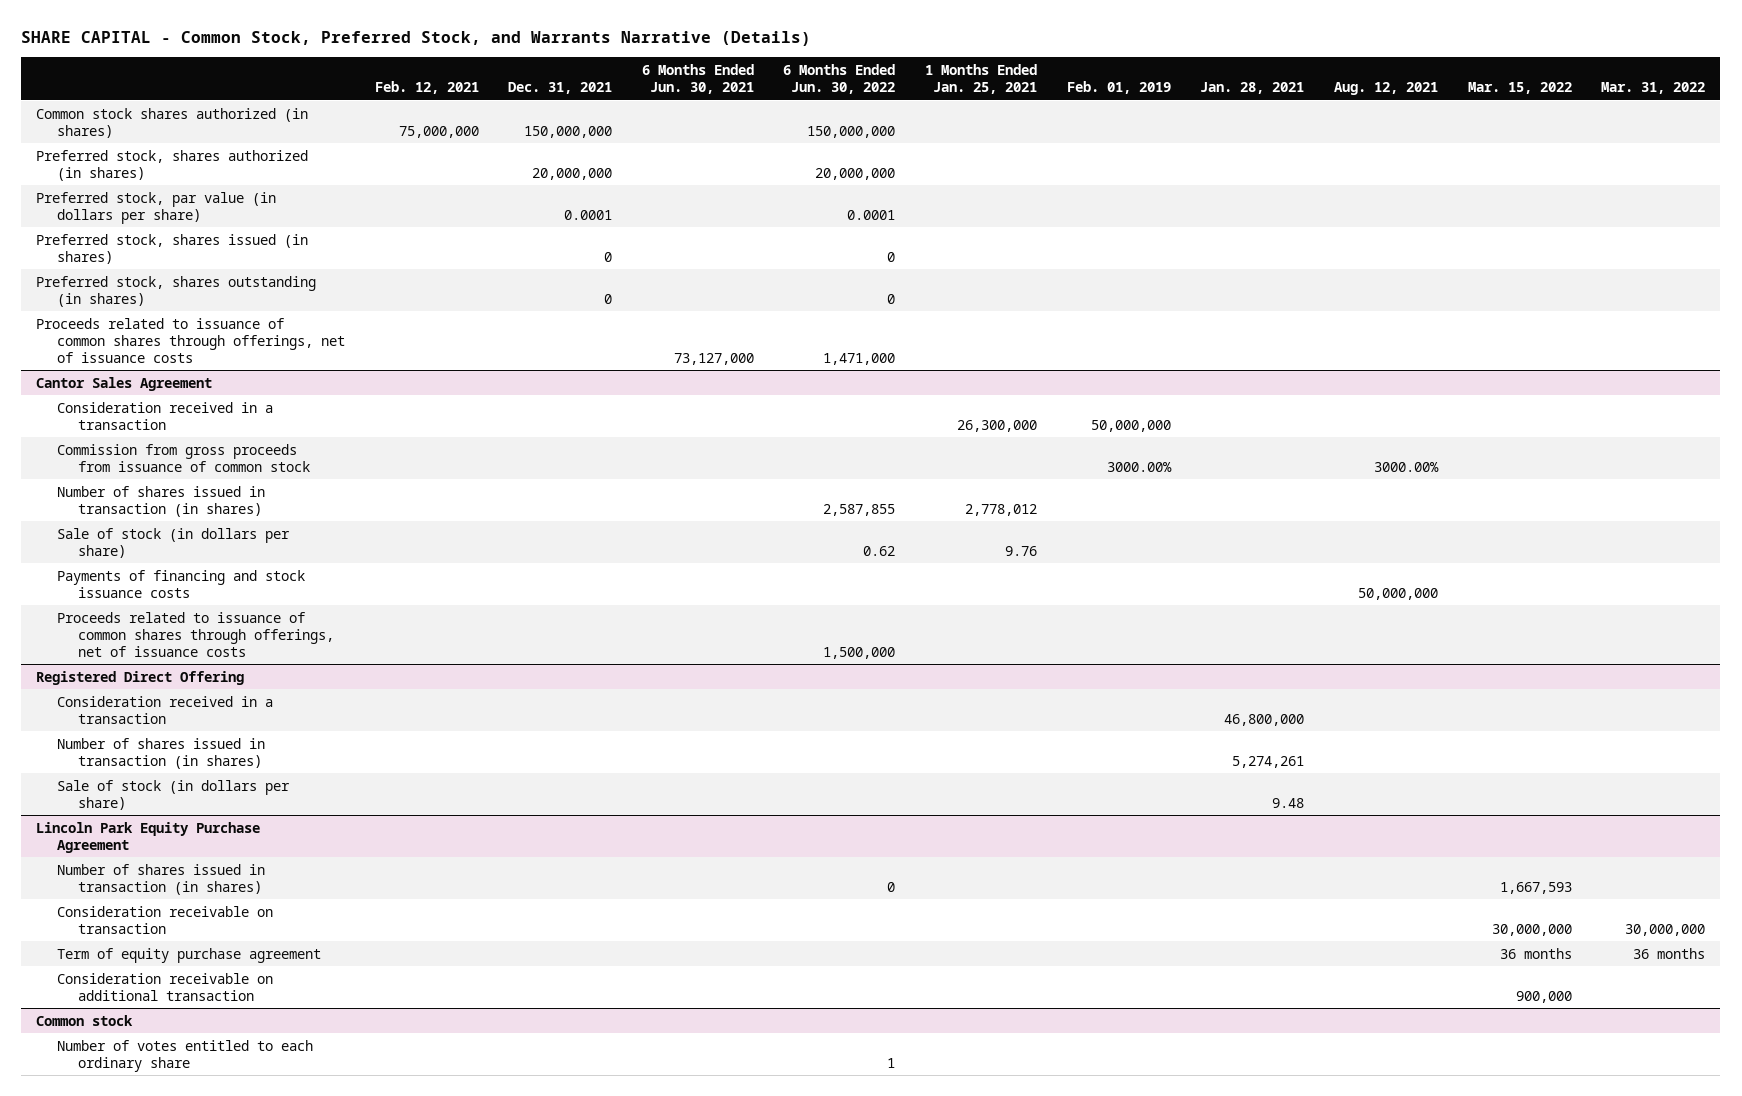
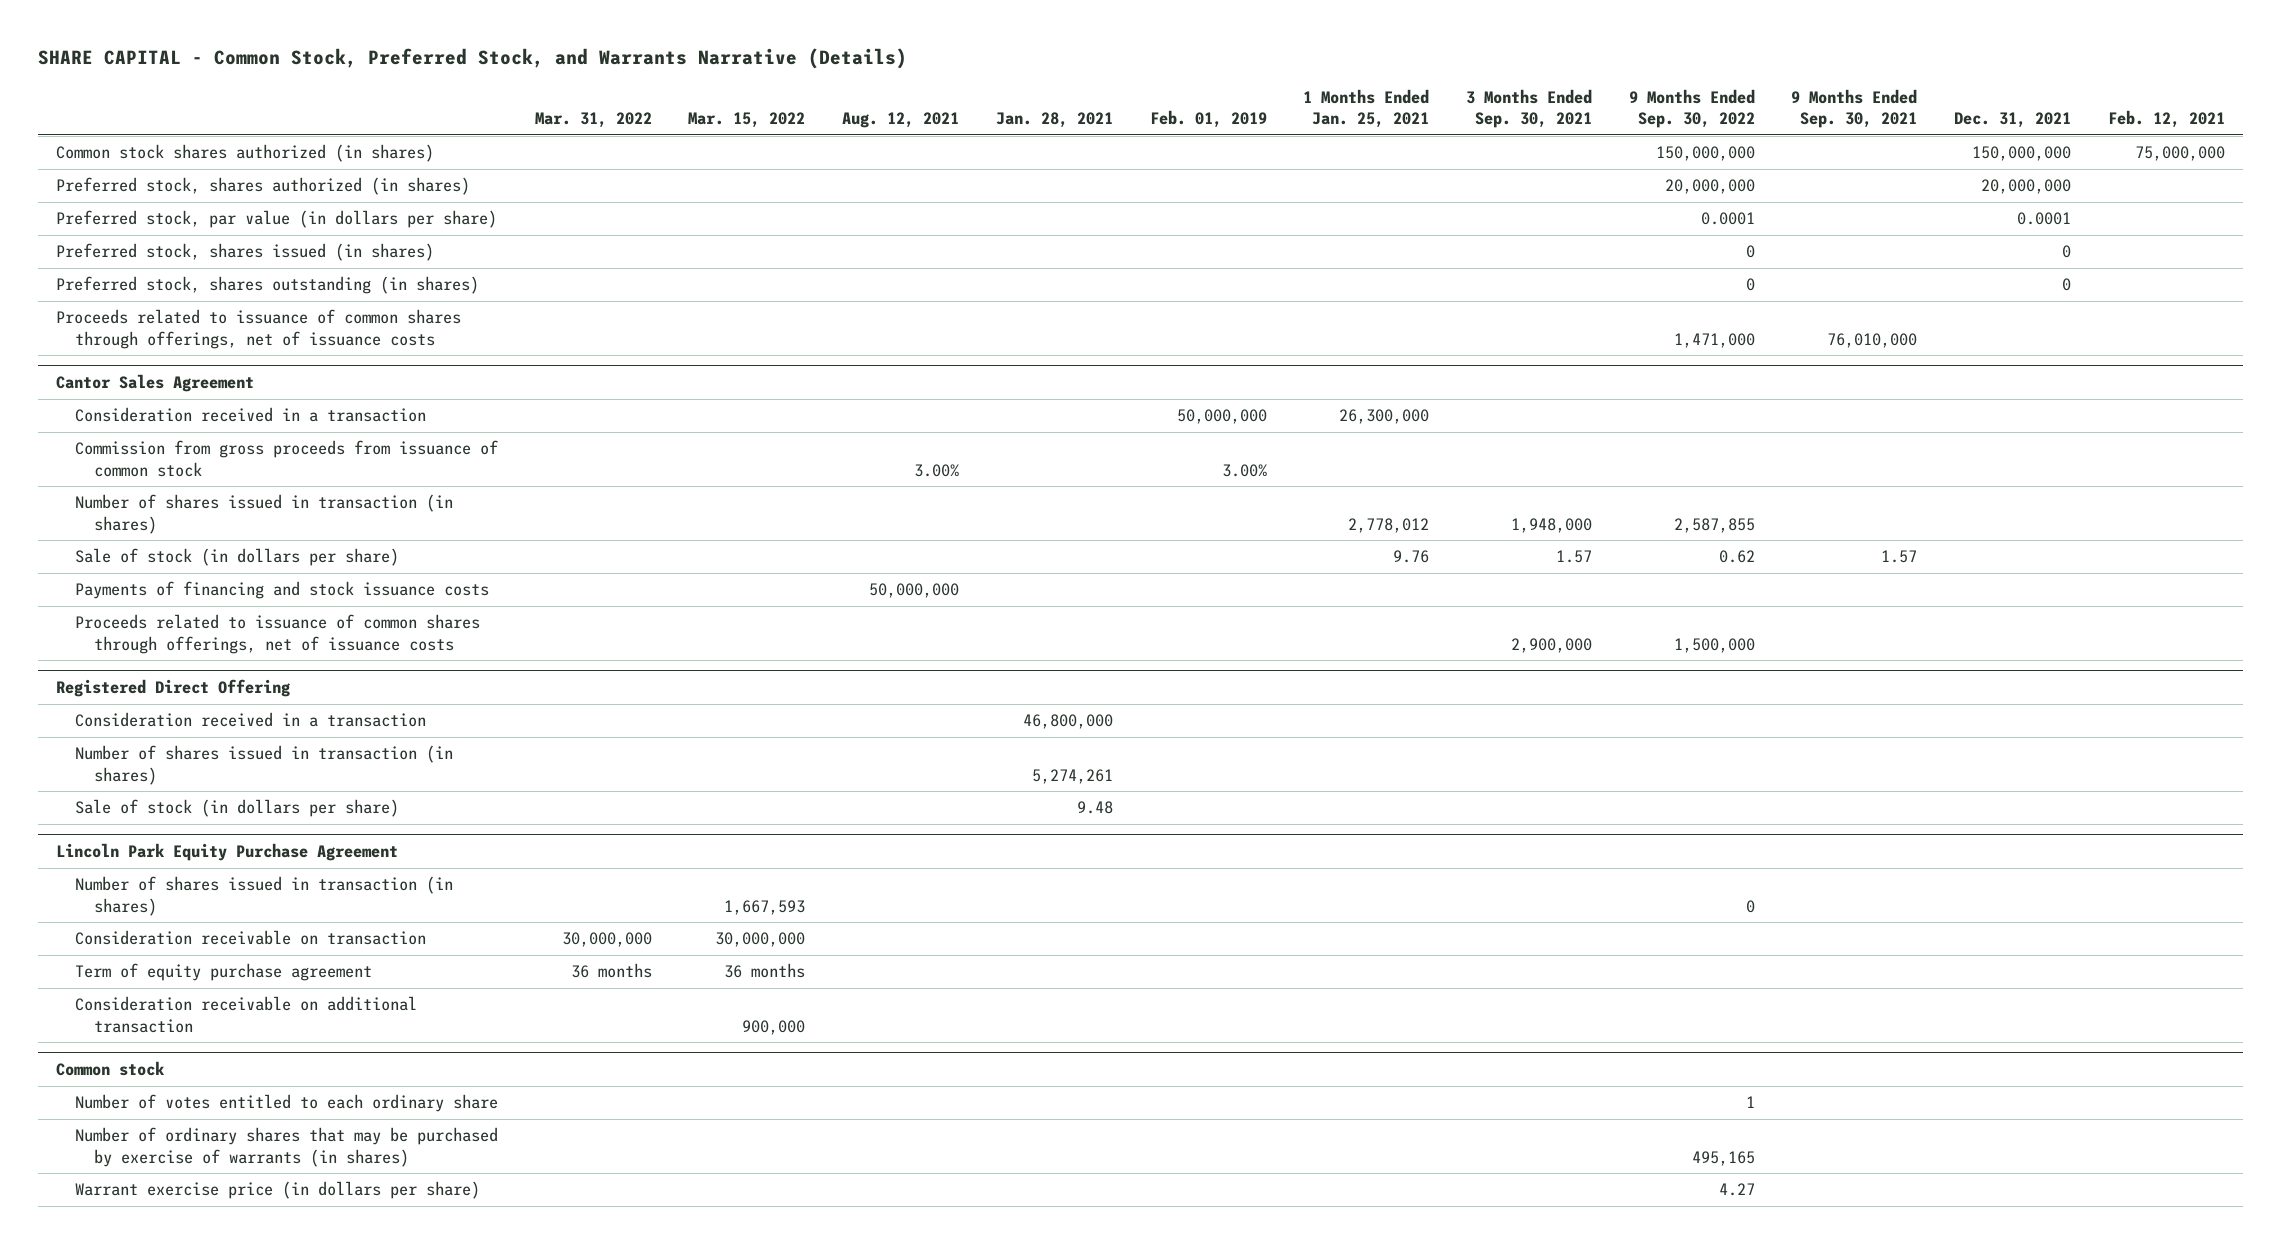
- | Feb. 12, 2021 | Dec. 31, 2021 | 6 Months Ended Jun. 30, 2021 | 6 Months Ended Jun. 30, 2022 | 1 Months Ended Jan. 25, 2021 | Feb. 01, 2019 | Jan. 28, 2021 | Aug. 12, 2021 | Mar. 15, 2022 | Mar. 31, 2022
+ | Mar. 31, 2022 | Mar. 15, 2022 | Aug. 12, 2021 | Jan. 28, 2021 | Feb. 01, 2019 | 1 Months Ended Jan. 25, 2021 | 3 Months Ended Sep. 30, 2021 | 9 Months Ended Sep. 30, 2022 | 9 Months Ended Sep. 30, 2021 | Dec. 31, 2021 | Feb. 12, 2021
@ Cantor Sales Agreement
- Commission from gross proceeds from issuance of common stock | | | | | | 3000.00% | | 3000.00% | |
+ Commission from gross proceeds from issuance of common stock | | | 3.00% | | 3.00% | | | | | |
@ Common stock
+ Number of ordinary shares that may be purchased by exercise of warrants (in shares) | | | | | | | | 495,165 | | |
+ Warrant exercise price (in dollars per share) | | | | | | | | 4.27 | | |

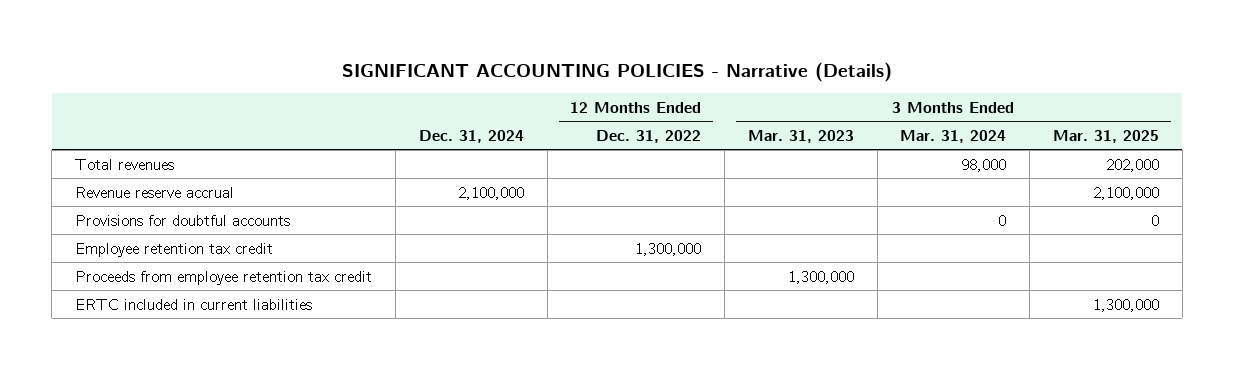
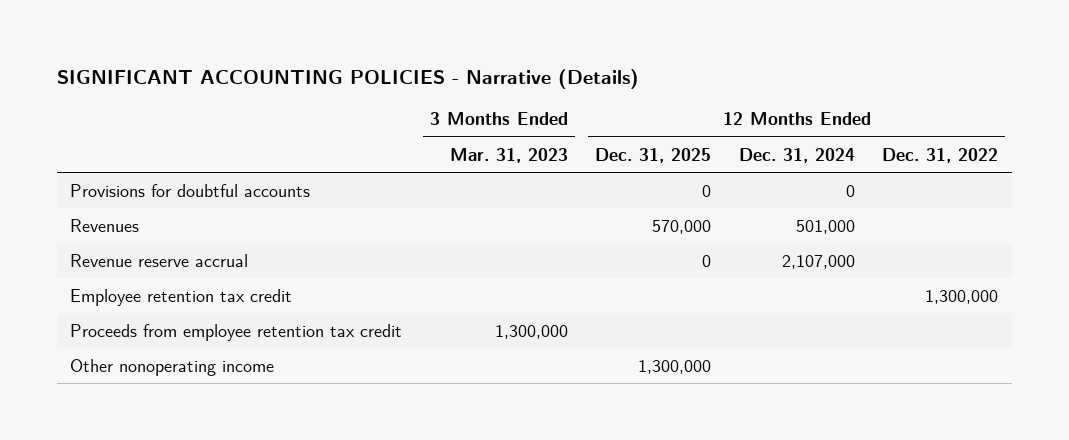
- | Dec. 31, 2024 | 12 Months Ended Dec. 31, 2022 | 3 Months Ended Mar. 31, 2023 | 3 Months Ended Mar. 31, 2024 | 3 Months Ended Mar. 31, 2025
+ | 3 Months Ended Mar. 31, 2023 | 12 Months Ended Dec. 31, 2025 | 12 Months Ended Dec. 31, 2024 | 12 Months Ended Dec. 31, 2022
- Total revenues | | | | 98,000 | 202,000
+ Revenues | | 570,000 | 501,000 |
moved down: Revenue reserve accrual | | 0 | 2,107,000 |
- ERTC included in current liabilities | | | | | 1,300,000
+ Other nonoperating income | | 1,300,000 | |

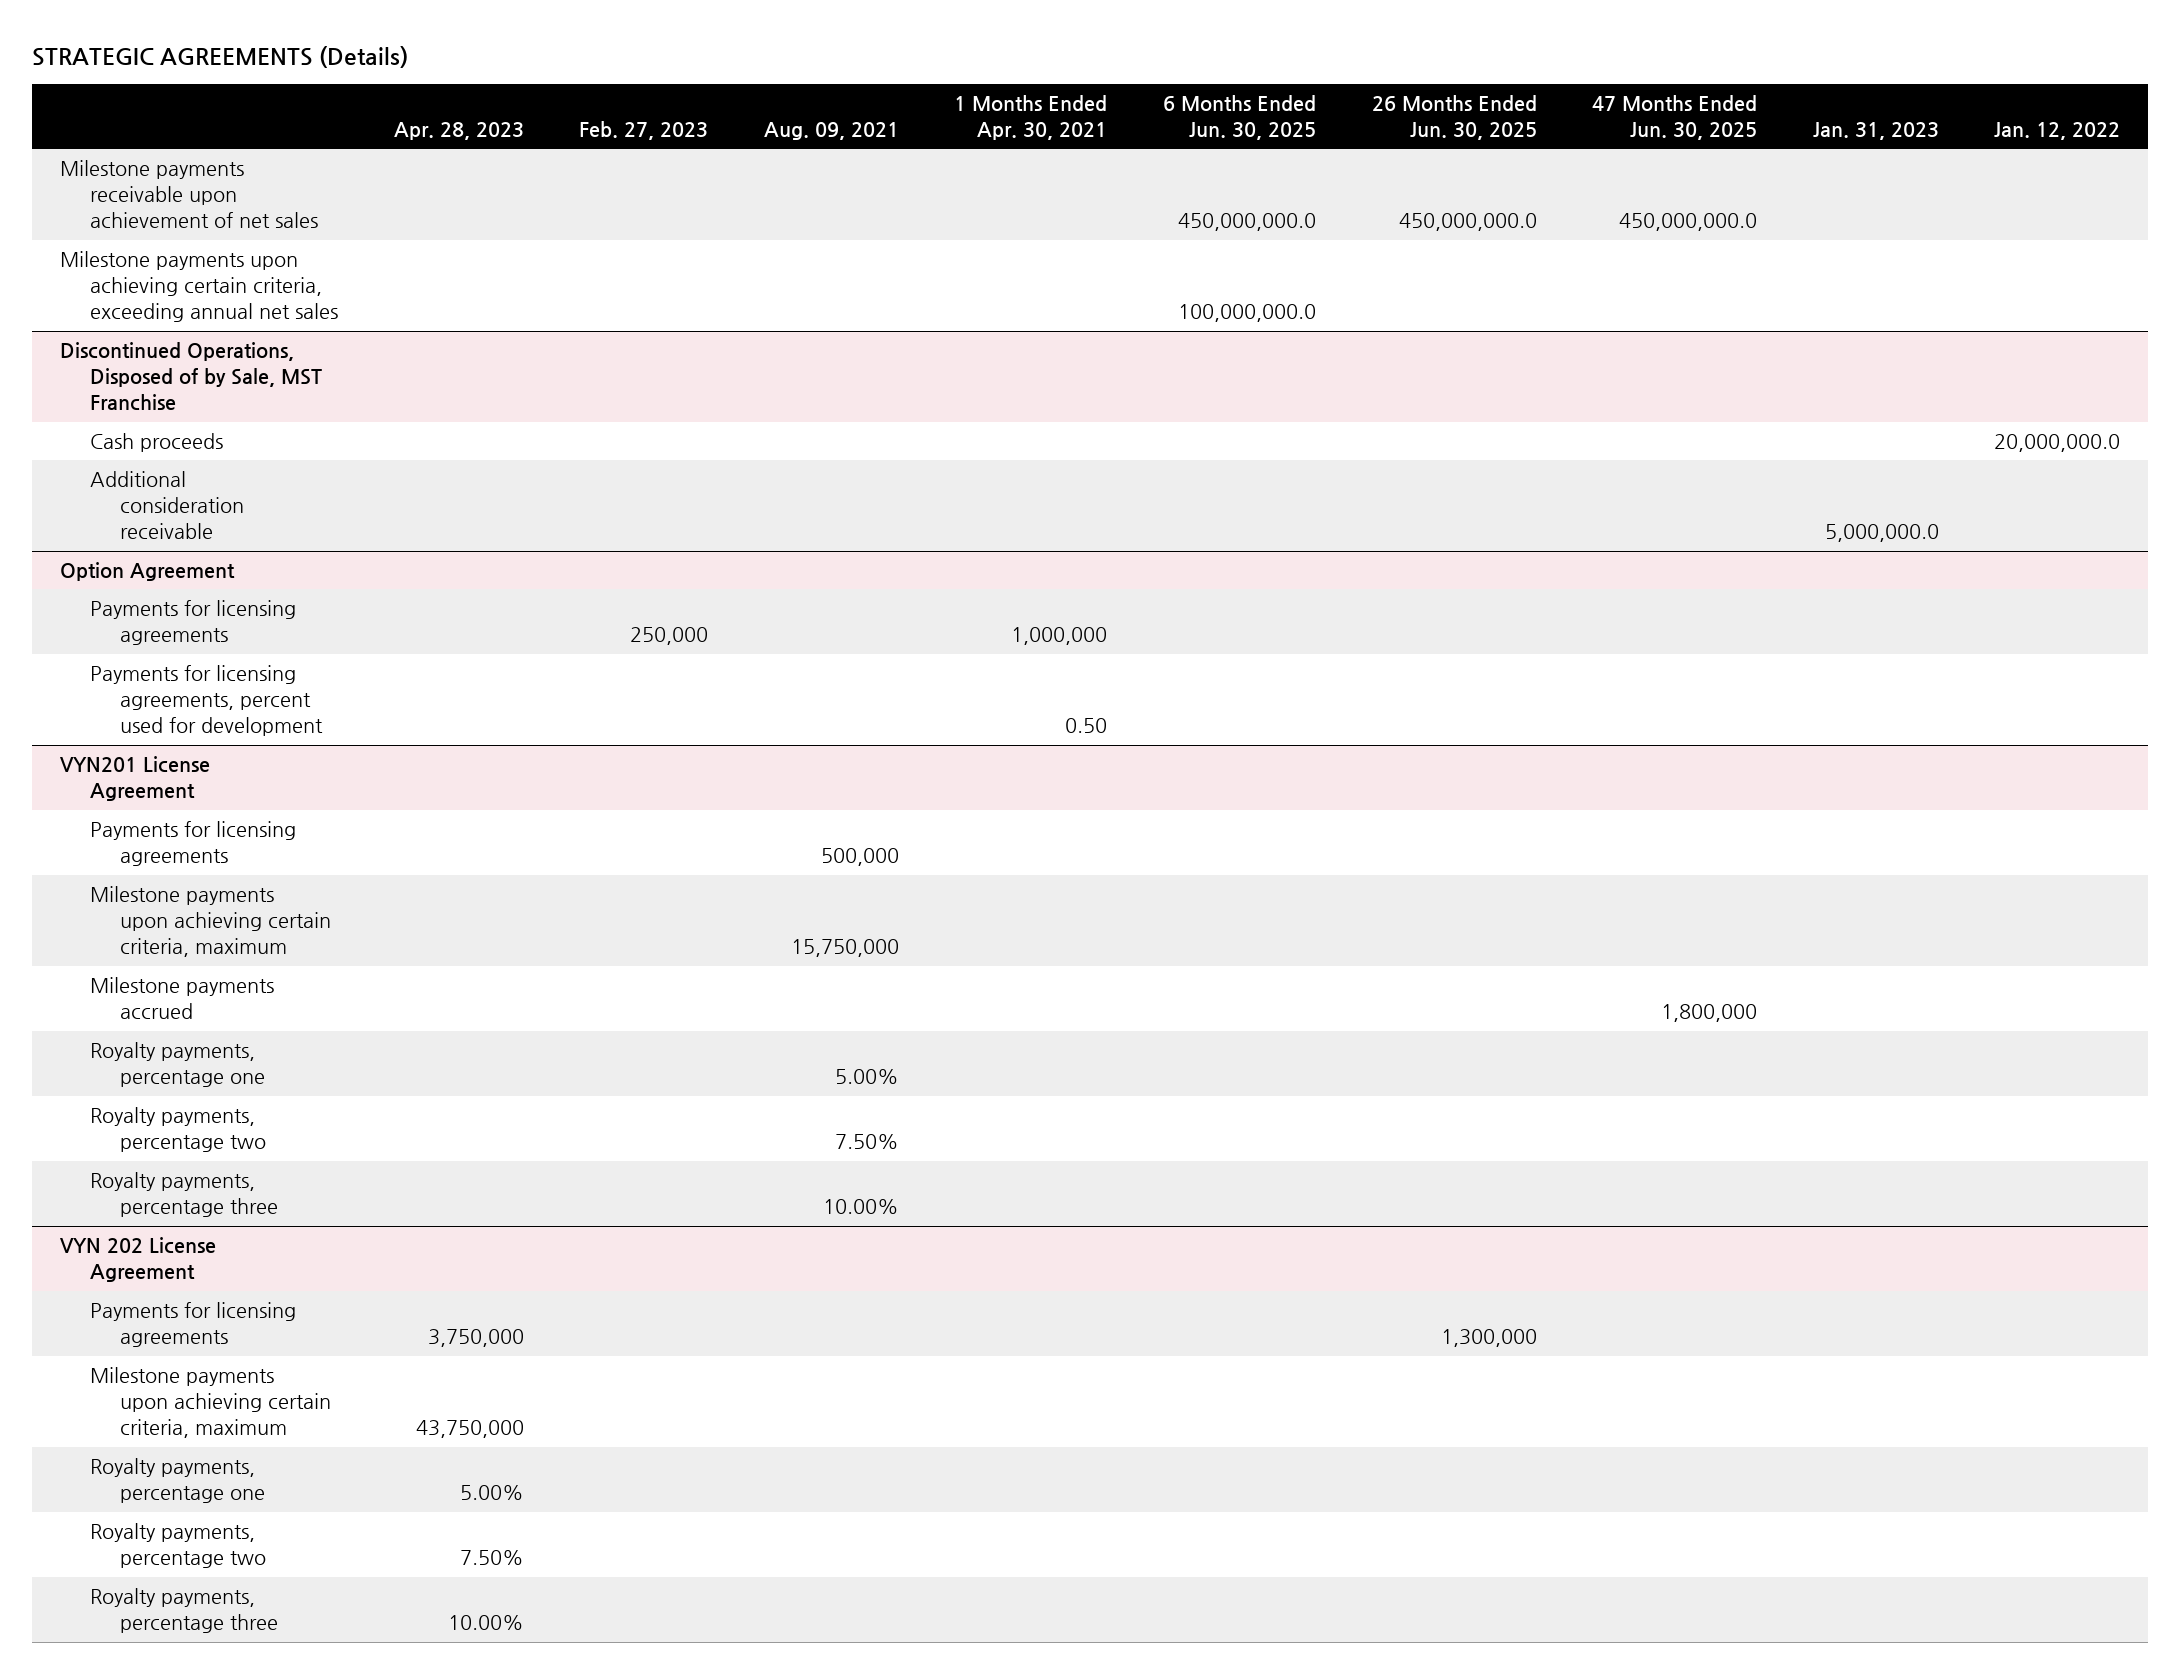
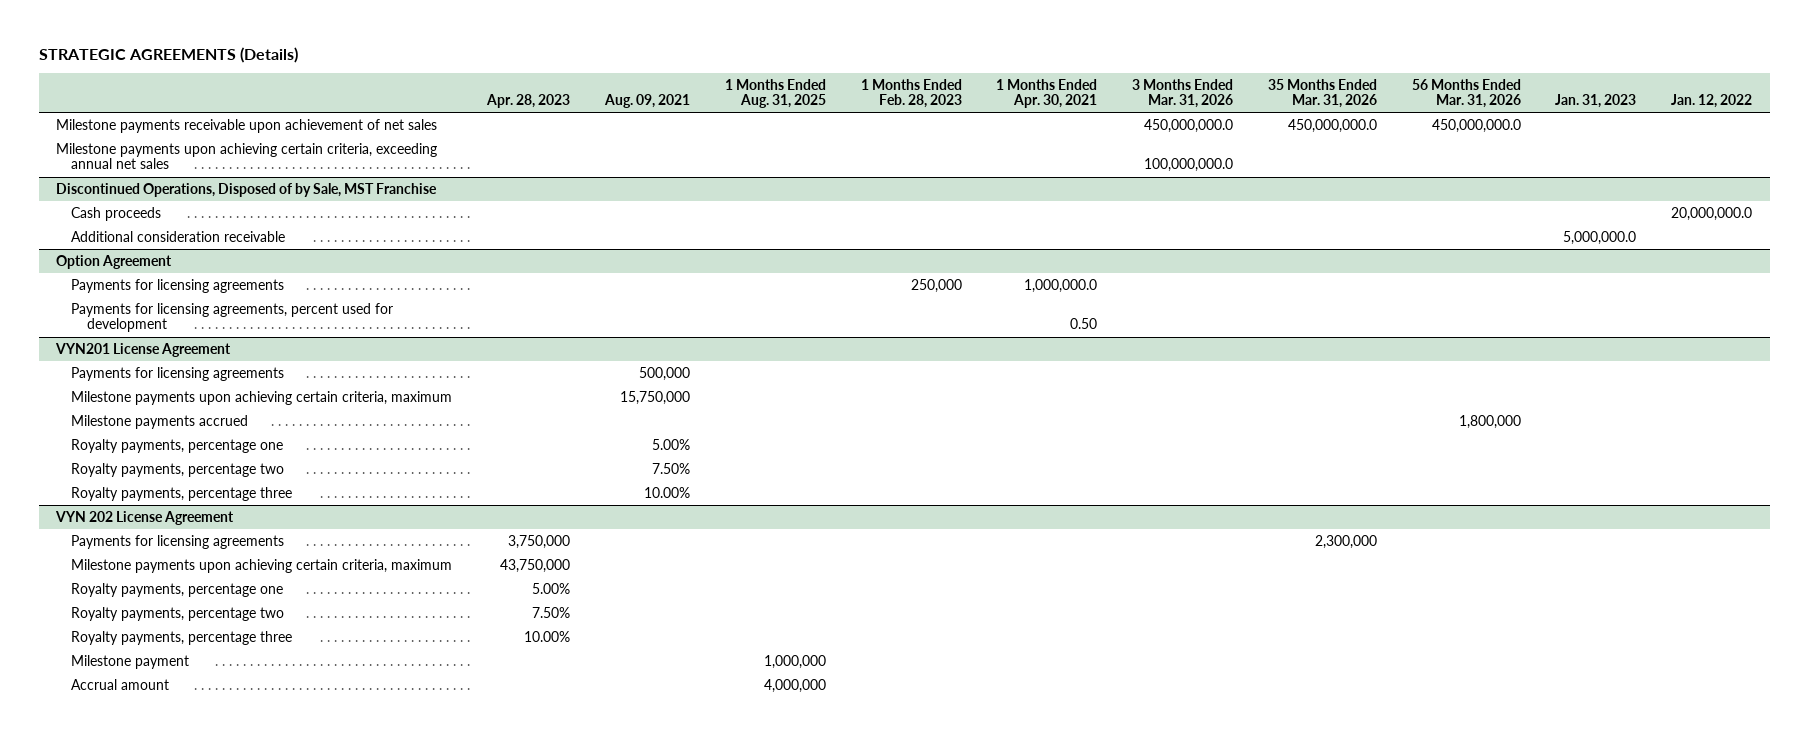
- | Apr. 28, 2023 | Feb. 27, 2023 | Aug. 09, 2021 | 1 Months Ended Apr. 30, 2021 | 6 Months Ended Jun. 30, 2025 | 26 Months Ended Jun. 30, 2025 | 47 Months Ended Jun. 30, 2025 | Jan. 31, 2023 | Jan. 12, 2022
+ | Apr. 28, 2023 | Aug. 09, 2021 | 1 Months Ended Aug. 31, 2025 | 1 Months Ended Feb. 28, 2023 | 1 Months Ended Apr. 30, 2021 | 3 Months Ended Mar. 31, 2026 | 35 Months Ended Mar. 31, 2026 | 56 Months Ended Mar. 31, 2026 | Jan. 31, 2023 | Jan. 12, 2022
@ Option Agreement
- Payments for licensing agreements | | 250,000 | | 1,000,000 | | | | |
+ Payments for licensing agreements | | | | 250,000 | 1,000,000.0 | | | | |
@ VYN 202 License Agreement
+ Milestone payment | | | 1,000,000 | | | | | | |
+ Accrual amount | | | 4,000,000 | | | | | | |

